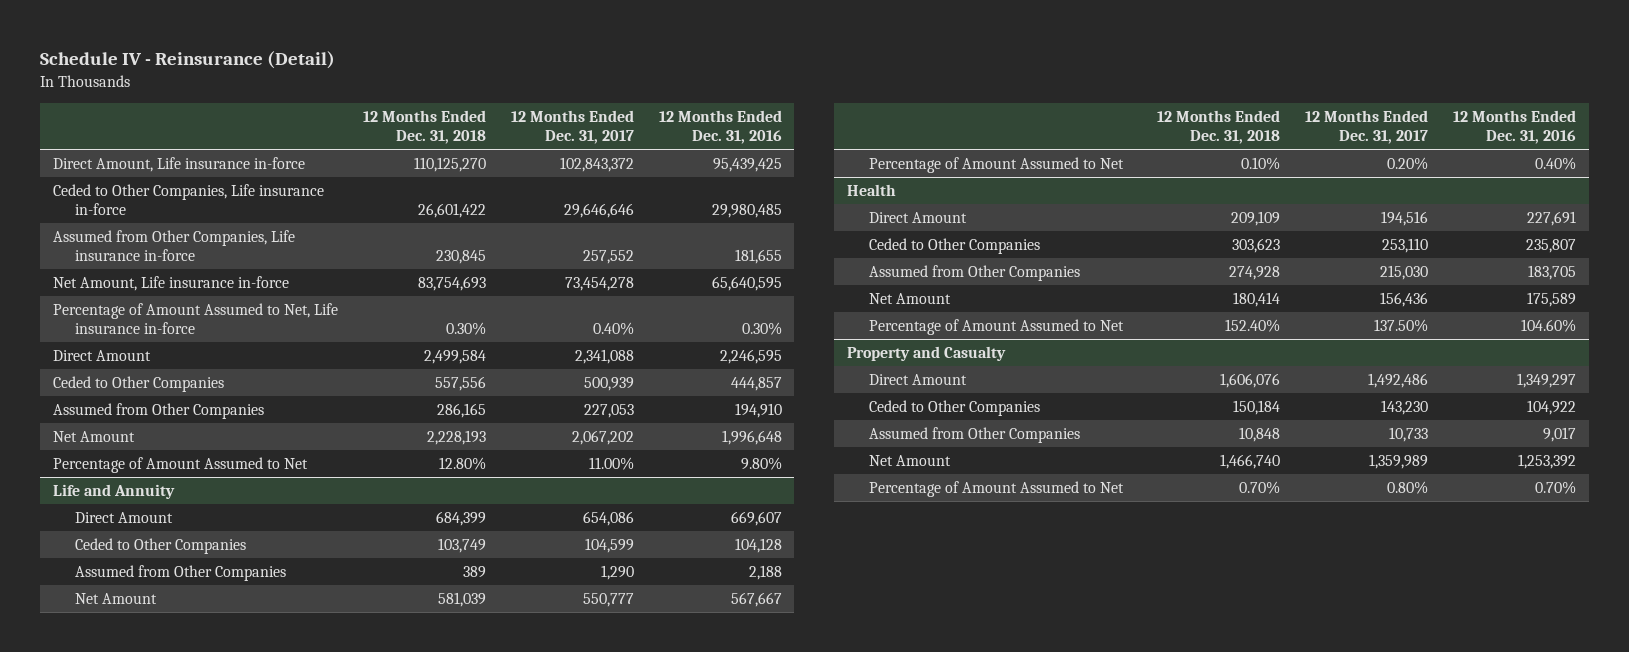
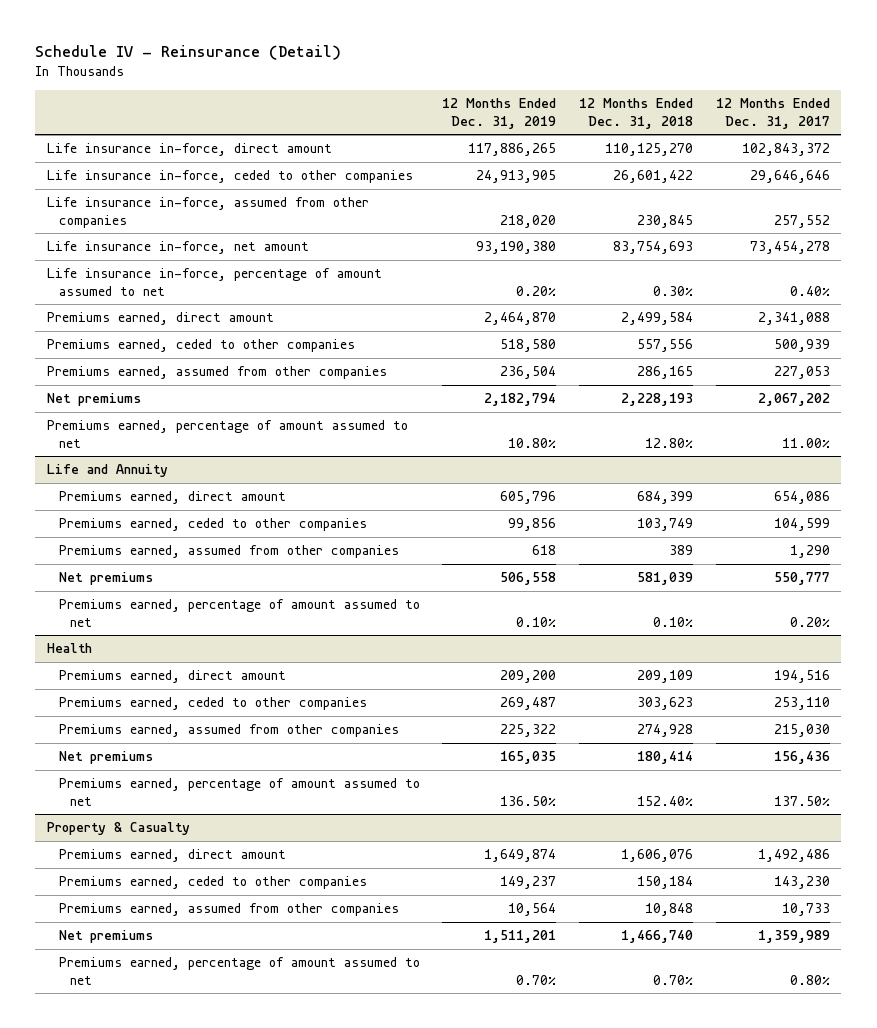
- | 12 Months Ended Dec. 31, 2018 | 12 Months Ended Dec. 31, 2017 | 12 Months Ended Dec. 31, 2016
+ | 12 Months Ended Dec. 31, 2019 | 12 Months Ended Dec. 31, 2018 | 12 Months Ended Dec. 31, 2017
- Direct Amount, Life insurance in-force | 110,125,270 | 102,843,372 | 95,439,425
- Ceded to Other Companies, Life insurance in-force | 26,601,422 | 29,646,646 | 29,980,485
- Assumed from Other Companies, Life insurance in-force | 230,845 | 257,552 | 181,655
- Net Amount, Life insurance in-force | 83,754,693 | 73,454,278 | 65,640,595
- Percentage of Amount Assumed to Net, Life insurance in-force | 0.30% | 0.40% | 0.30%
- Direct Amount | 2,499,584 | 2,341,088 | 2,246,595
- Ceded to Other Companies | 557,556 | 500,939 | 444,857
- Assumed from Other Companies | 286,165 | 227,053 | 194,910
- Net Amount | 2,228,193 | 2,067,202 | 1,996,648
- Percentage of Amount Assumed to Net | 12.80% | 11.00% | 9.80%
+ Life insurance in-force, direct amount | 117,886,265 | 110,125,270 | 102,843,372
+ Life insurance in-force, ceded to other companies | 24,913,905 | 26,601,422 | 29,646,646
+ Life insurance in-force, assumed from other companies | 218,020 | 230,845 | 257,552
+ Life insurance in-force, net amount | 93,190,380 | 83,754,693 | 73,454,278
+ Life insurance in-force, percentage of amount assumed to net | 0.20% | 0.30% | 0.40%
+ Premiums earned, direct amount | 2,464,870 | 2,499,584 | 2,341,088
+ Premiums earned, ceded to other companies | 518,580 | 557,556 | 500,939
+ Premiums earned, assumed from other companies | 236,504 | 286,165 | 227,053
+ Net premiums | 2,182,794 | 2,228,193 | 2,067,202
+ Premiums earned, percentage of amount assumed to net | 10.80% | 12.80% | 11.00%
@ Life and Annuity
- Direct Amount | 684,399 | 654,086 | 669,607
- Ceded to Other Companies | 103,749 | 104,599 | 104,128
- Assumed from Other Companies | 389 | 1,290 | 2,188
- Net Amount | 581,039 | 550,777 | 567,667
- Percentage of Amount Assumed to Net | 0.10% | 0.20% | 0.40%
+ Premiums earned, direct amount | 605,796 | 684,399 | 654,086
+ Premiums earned, ceded to other companies | 99,856 | 103,749 | 104,599
+ Premiums earned, assumed from other companies | 618 | 389 | 1,290
+ Net premiums | 506,558 | 581,039 | 550,777
+ Premiums earned, percentage of amount assumed to net | 0.10% | 0.10% | 0.20%
@ Health
- Direct Amount | 209,109 | 194,516 | 227,691
- Ceded to Other Companies | 303,623 | 253,110 | 235,807
- Assumed from Other Companies | 274,928 | 215,030 | 183,705
- Net Amount | 180,414 | 156,436 | 175,589
- Percentage of Amount Assumed to Net | 152.40% | 137.50% | 104.60%
- Property and Casualty
- Direct Amount | 1,606,076 | 1,492,486 | 1,349,297
- Ceded to Other Companies | 150,184 | 143,230 | 104,922
- Assumed from Other Companies | 10,848 | 10,733 | 9,017
- Net Amount | 1,466,740 | 1,359,989 | 1,253,392
- Percentage of Amount Assumed to Net | 0.70% | 0.80% | 0.70%
@ Health
+ Premiums earned, direct amount | 209,200 | 209,109 | 194,516
+ Premiums earned, ceded to other companies | 269,487 | 303,623 | 253,110
+ Premiums earned, assumed from other companies | 225,322 | 274,928 | 215,030
+ Net premiums | 165,035 | 180,414 | 156,436
+ Premiums earned, percentage of amount assumed to net | 136.50% | 152.40% | 137.50%
+ Property & Casualty
+ Premiums earned, direct amount | 1,649,874 | 1,606,076 | 1,492,486
+ Premiums earned, ceded to other companies | 149,237 | 150,184 | 143,230
+ Premiums earned, assumed from other companies | 10,564 | 10,848 | 10,733
+ Net premiums | 1,511,201 | 1,466,740 | 1,359,989
+ Premiums earned, percentage of amount assumed to net | 0.70% | 0.70% | 0.80%

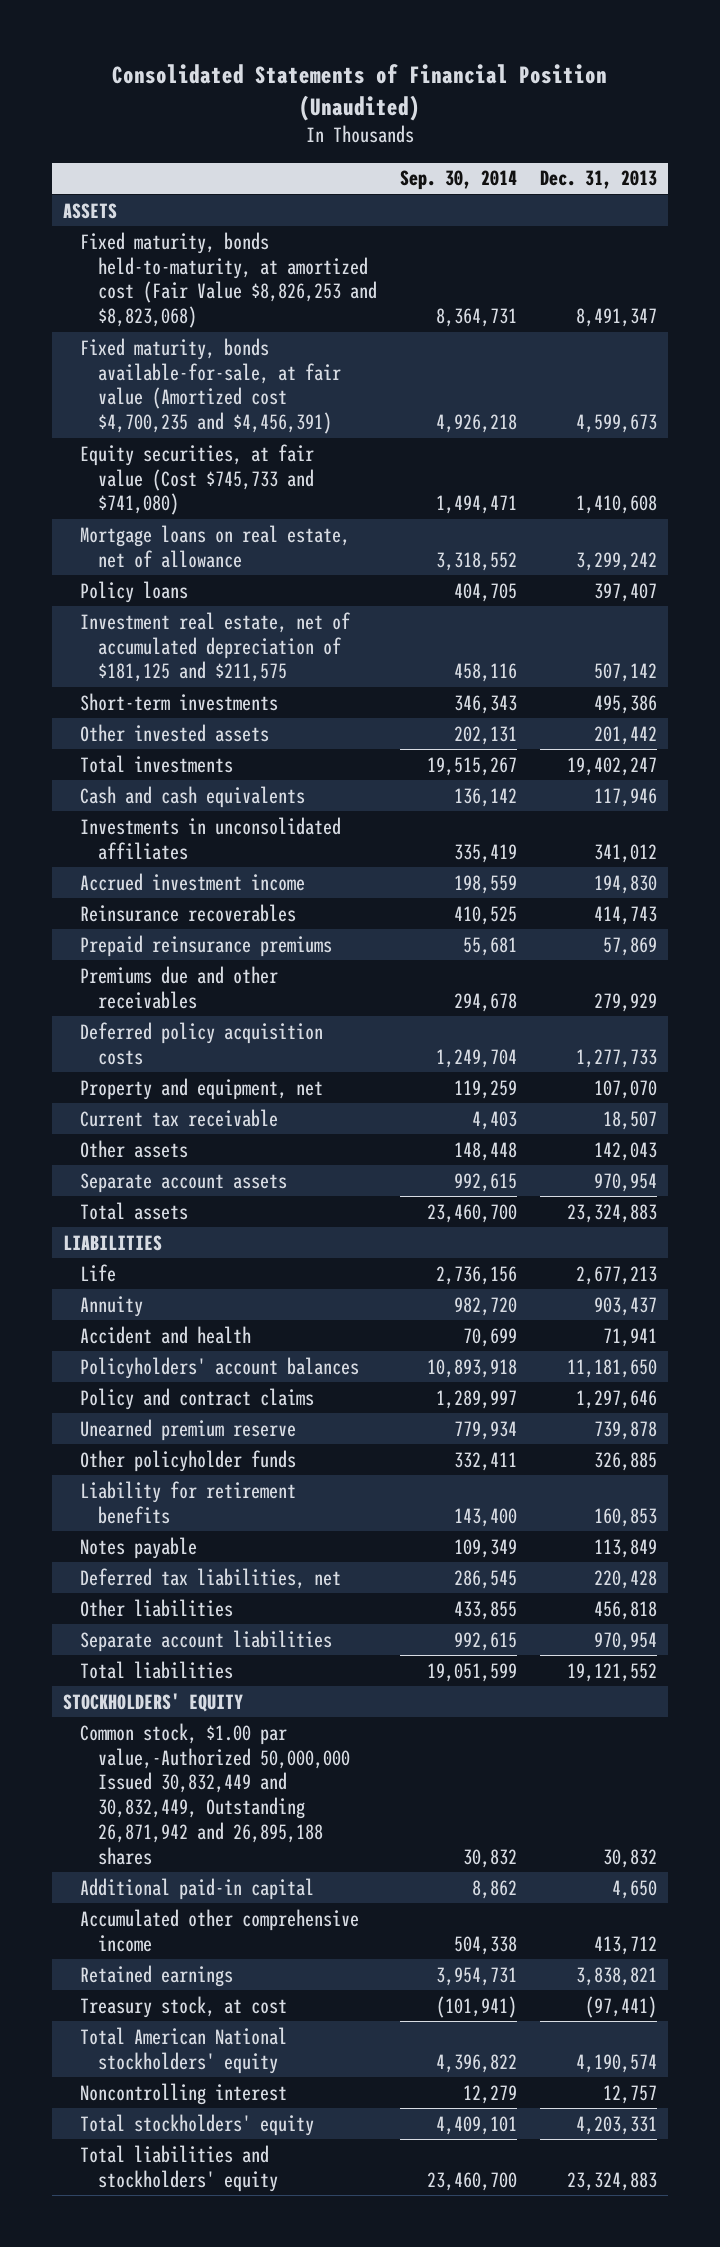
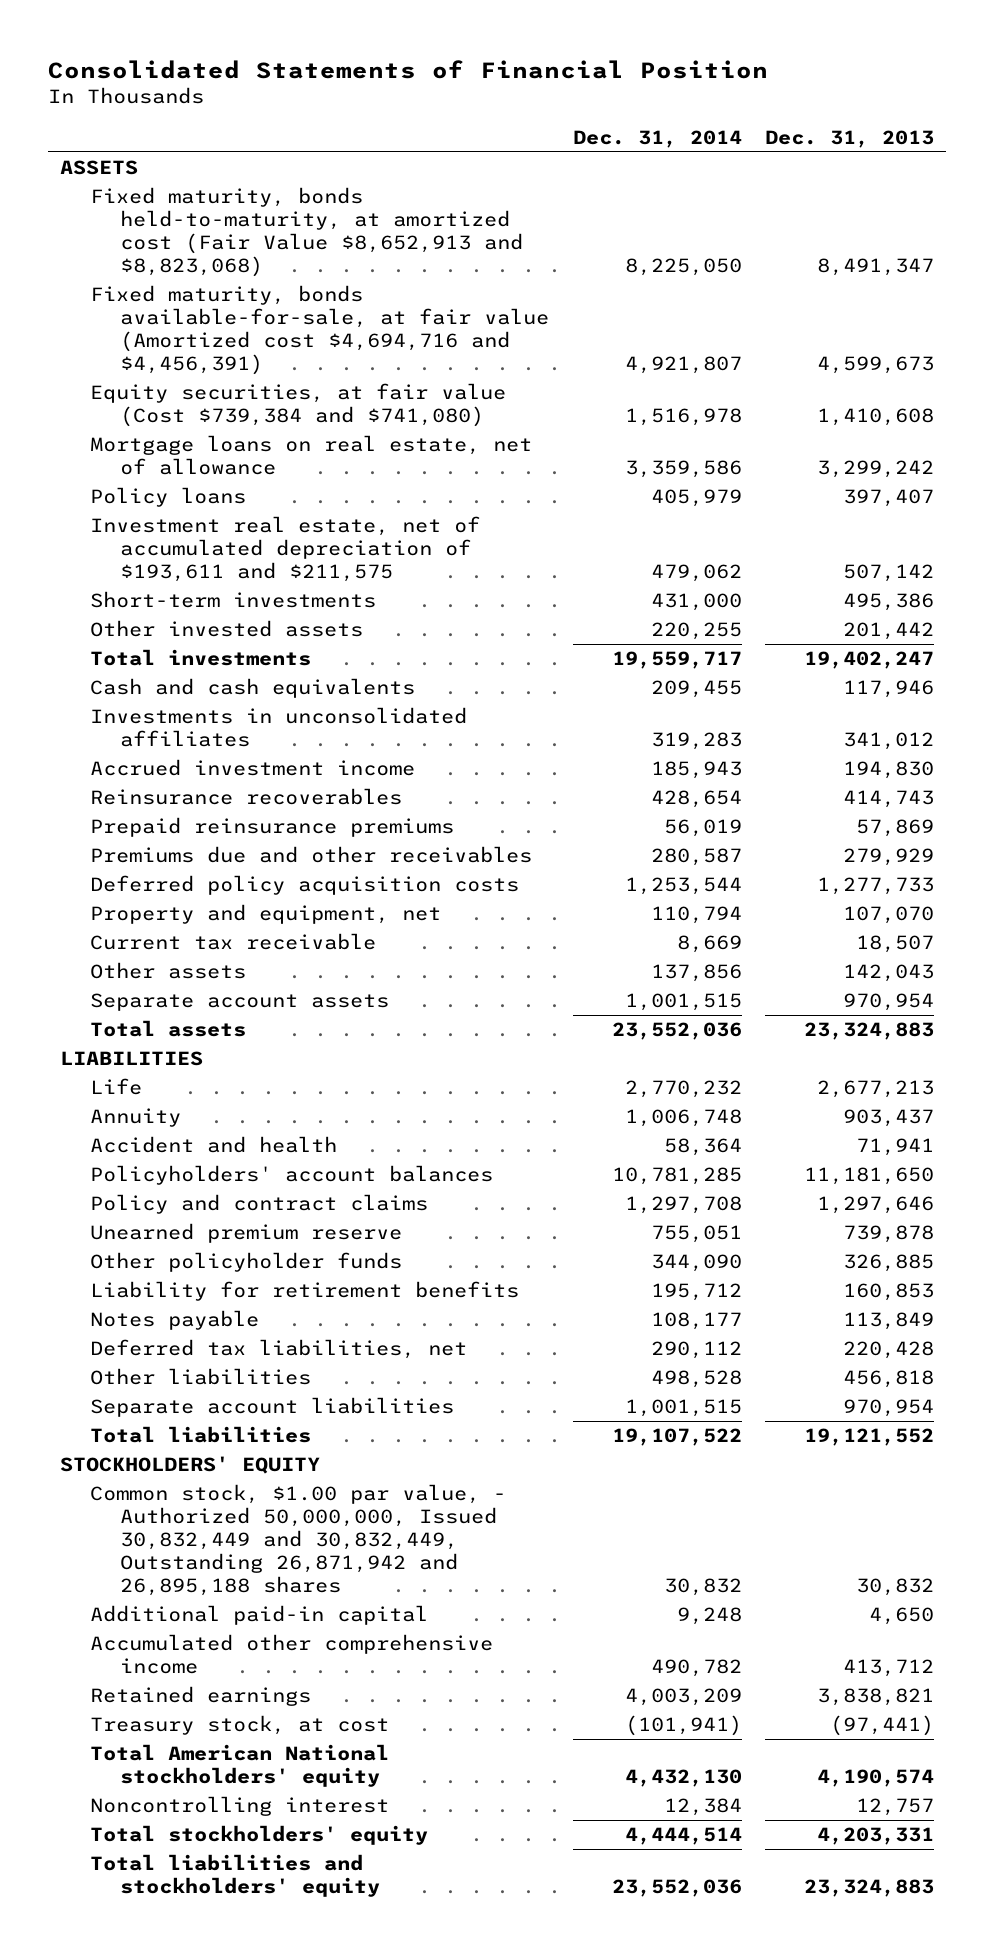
- Consolidated Statements of Financial Position (Unaudited)
+ Consolidated Statements of Financial Position
- | Sep. 30, 2014 | Dec. 31, 2013
+ | Dec. 31, 2014 | Dec. 31, 2013
- Fixed maturity, bonds held-to-maturity, at amortized cost (Fair Value $8,826,253 and $8,823,068) | 8,364,731 | 8,491,347
- Fixed maturity, bonds available-for-sale, at fair value (Amortized cost $4,700,235 and $4,456,391) | 4,926,218 | 4,599,673
- Equity securities, at fair value (Cost $745,733 and $741,080) | 1,494,471 | 1,410,608
+ Fixed maturity, bonds held-to-maturity, at amortized cost (Fair Value $8,652,913 and $8,823,068) | 8,225,050 | 8,491,347
+ Fixed maturity, bonds available-for-sale, at fair value (Amortized cost $4,694,716 and $4,456,391) | 4,921,807 | 4,599,673
+ Equity securities, at fair value (Cost $739,384 and $741,080) | 1,516,978 | 1,410,608
- Investment real estate, net of accumulated depreciation of $181,125 and $211,575 | 458,116 | 507,142
+ Investment real estate, net of accumulated depreciation of $193,611 and $211,575 | 479,062 | 507,142
- Common stock, $1.00 par value,-Authorized 50,000,000 Issued 30,832,449 and 30,832,449, Outstanding 26,871,942 and 26,895,188 shares | 30,832 | 30,832
+ Common stock, $1.00 par value, - Authorized 50,000,000, Issued 30,832,449 and 30,832,449, Outstanding 26,871,942 and 26,895,188 shares | 30,832 | 30,832

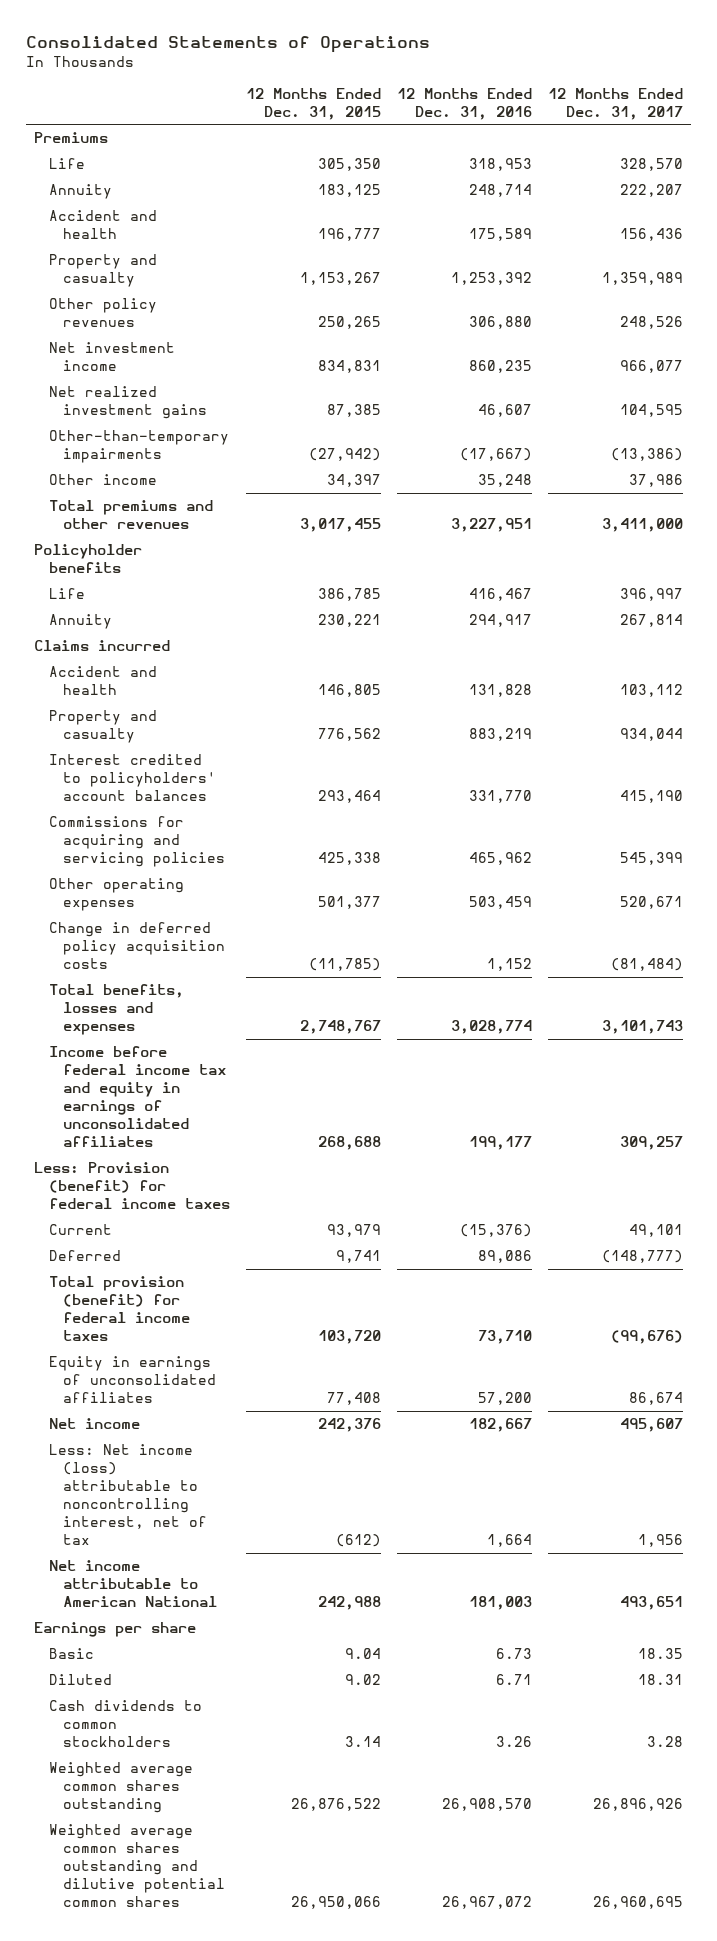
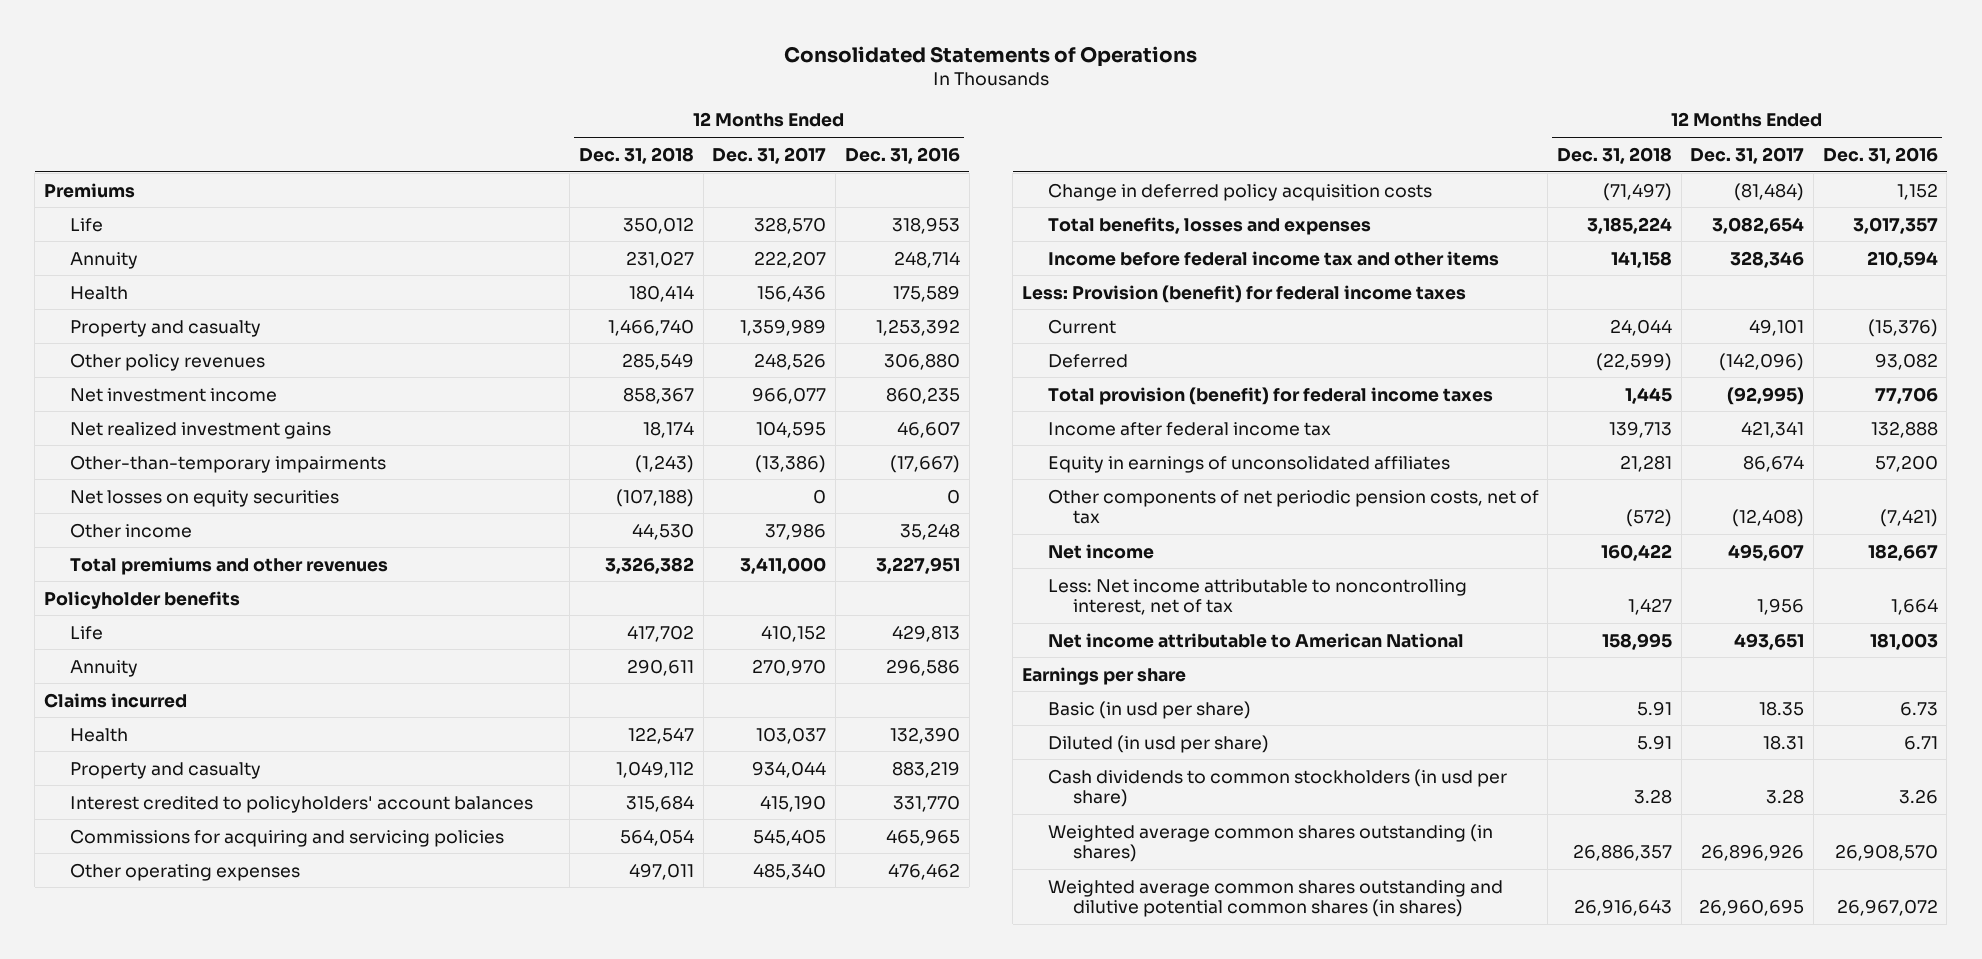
- | 12 Months Ended Dec. 31, 2015 | 12 Months Ended Dec. 31, 2016 | 12 Months Ended Dec. 31, 2017
+ | 12 Months Ended Dec. 31, 2018 | 12 Months Ended Dec. 31, 2017 | 12 Months Ended Dec. 31, 2016
- Accident and health | 196,777 | 175,589 | 156,436
+ Health | 180,414 | 156,436 | 175,589
+ Net losses on equity securities | (107,188) | 0 | 0
- Life | 386,785 | 416,467 | 396,997
- Annuity | 230,221 | 294,917 | 267,814
+ Life | 417,702 | 410,152 | 429,813
+ Annuity | 290,611 | 270,970 | 296,586
- Accident and health | 146,805 | 131,828 | 103,112
+ Health | 122,547 | 103,037 | 132,390
- Commissions for acquiring and servicing policies | 425,338 | 465,962 | 545,399
- Other operating expenses | 501,377 | 503,459 | 520,671
+ Commissions for acquiring and servicing policies | 564,054 | 545,405 | 465,965
+ Other operating expenses | 497,011 | 485,340 | 476,462
- Total benefits, losses and expenses | 2,748,767 | 3,028,774 | 3,101,743
- Income before federal income tax and equity in earnings of unconsolidated affiliates | 268,688 | 199,177 | 309,257
+ Total benefits, losses and expenses | 3,185,224 | 3,082,654 | 3,017,357
+ Income before federal income tax and other items | 141,158 | 328,346 | 210,594
- Deferred | 9,741 | 89,086 | (148,777)
- Total provision (benefit) for federal income taxes | 103,720 | 73,710 | (99,676)
+ Deferred | (22,599) | (142,096) | 93,082
+ Total provision (benefit) for federal income taxes | 1,445 | (92,995) | 77,706
+ Income after federal income tax | 139,713 | 421,341 | 132,888
+ Other components of net periodic pension costs, net of tax | (572) | (12,408) | (7,421)
- Less: Net income (loss) attributable to noncontrolling interest, net of tax | (612) | 1,664 | 1,956
+ Less: Net income attributable to noncontrolling interest, net of tax | 1,427 | 1,956 | 1,664
- Basic | 9.04 | 6.73 | 18.35
- Diluted | 9.02 | 6.71 | 18.31
- Cash dividends to common stockholders | 3.14 | 3.26 | 3.28
- Weighted average common shares outstanding | 26,876,522 | 26,908,570 | 26,896,926
- Weighted average common shares outstanding and dilutive potential common shares | 26,950,066 | 26,967,072 | 26,960,695
+ Basic (in usd per share) | 5.91 | 18.35 | 6.73
+ Diluted (in usd per share) | 5.91 | 18.31 | 6.71
+ Cash dividends to common stockholders (in usd per share) | 3.28 | 3.28 | 3.26
+ Weighted average common shares outstanding (in shares) | 26,886,357 | 26,896,926 | 26,908,570
+ Weighted average common shares outstanding and dilutive potential common shares (in shares) | 26,916,643 | 26,960,695 | 26,967,072

